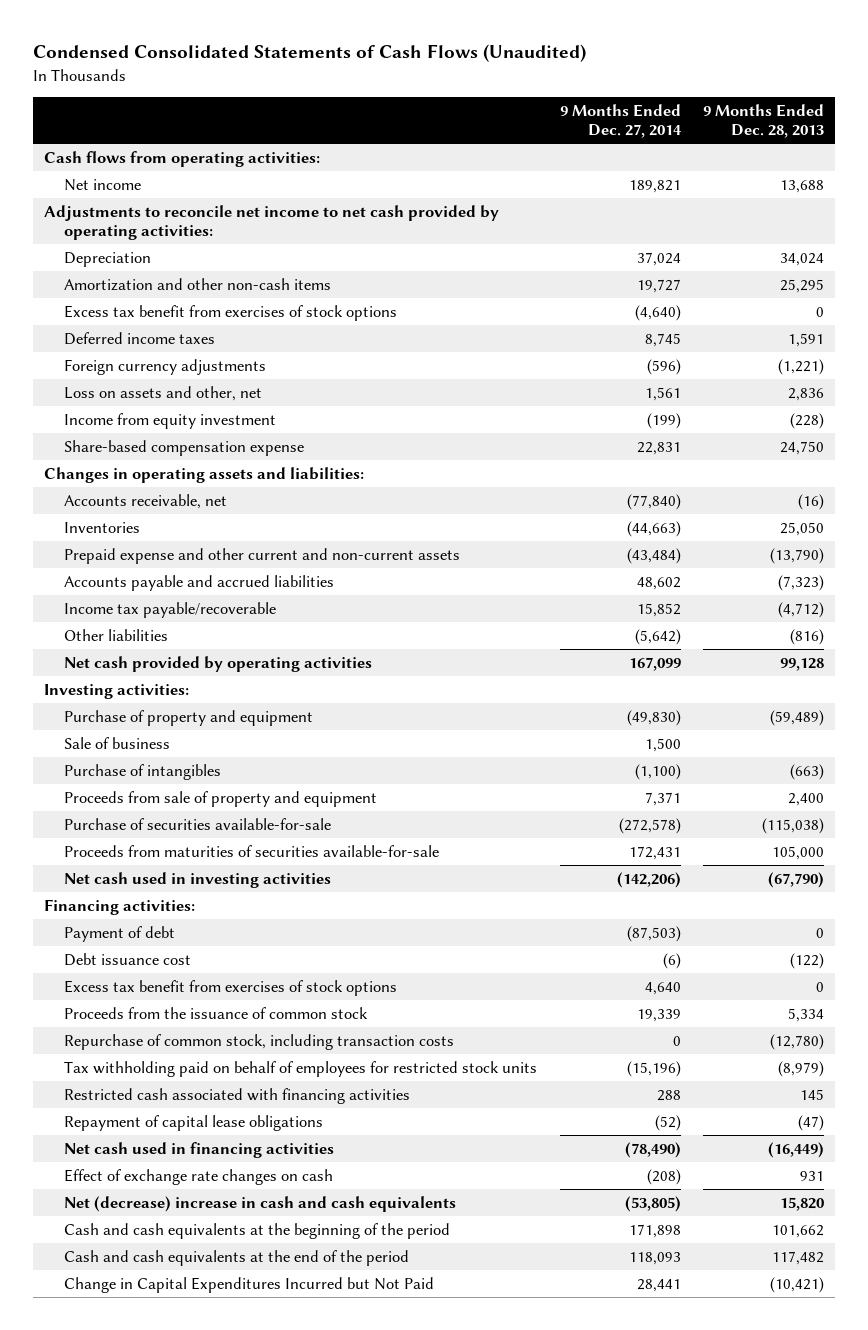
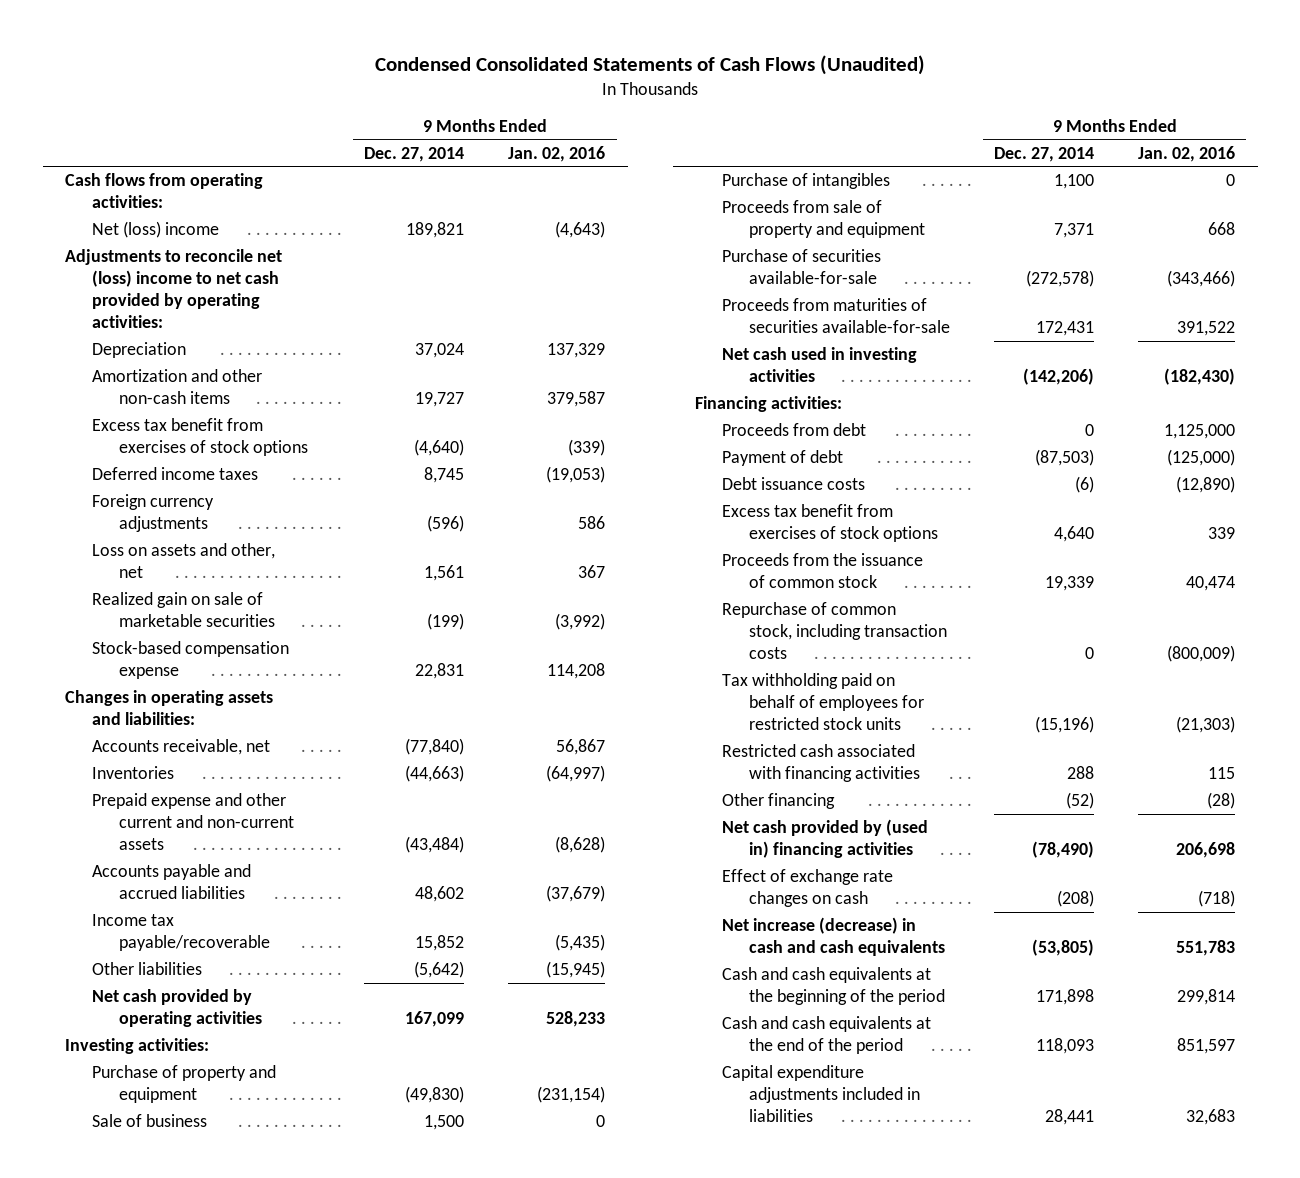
- | 9 Months Ended Dec. 27, 2014 | 9 Months Ended Dec. 28, 2013
+ | 9 Months Ended Dec. 27, 2014 | 9 Months Ended Jan. 02, 2016
- Net income | 189,821 | 13,688
- Adjustments to reconcile net income to net cash provided by operating activities:
+ Net (loss) income | 189,821 | (4,643)
+ Adjustments to reconcile net (loss) income to net cash provided by operating activities:
- Income from equity investment | (199) | (228)
- Share-based compensation expense | 22,831 | 24,750
+ Realized gain on sale of marketable securities | (199) | (3,992)
+ Stock-based compensation expense | 22,831 | 114,208
- Purchase of intangibles | (1,100) | (663)
+ Purchase of intangibles | 1,100 | 0
+ Proceeds from debt | 0 | 1,125,000
- Debt issuance cost | (6) | (122)
+ Debt issuance costs | (6) | (12,890)
- Repayment of capital lease obligations | (52) | (47)
- Net cash used in financing activities | (78,490) | (16,449)
+ Other financing | (52) | (28)
+ Net cash provided by (used in) financing activities | (78,490) | 206,698
- Net (decrease) increase in cash and cash equivalents | (53,805) | 15,820
+ Net increase (decrease) in cash and cash equivalents | (53,805) | 551,783
- Change in Capital Expenditures Incurred but Not Paid | 28,441 | (10,421)
+ Capital expenditure adjustments included in liabilities | 28,441 | 32,683

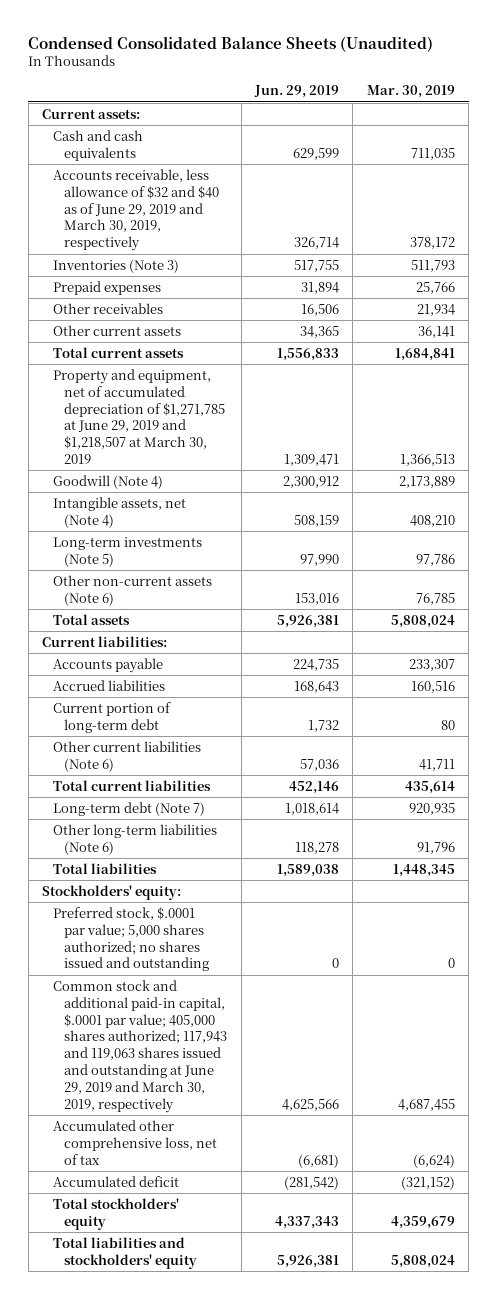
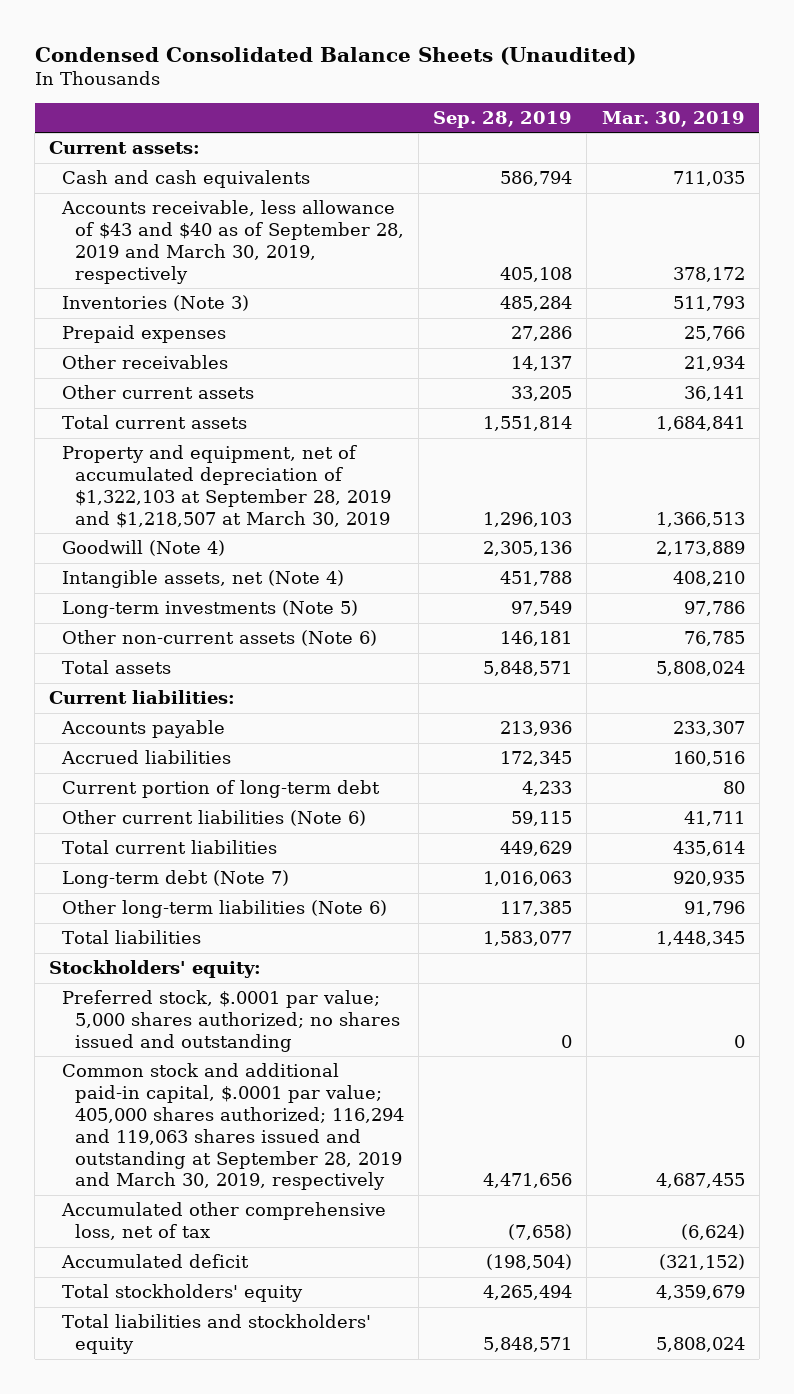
- | Jun. 29, 2019 | Mar. 30, 2019
+ | Sep. 28, 2019 | Mar. 30, 2019
- Accounts receivable, less allowance of $32 and $40 as of June 29, 2019 and March 30, 2019, respectively | 326,714 | 378,172
+ Accounts receivable, less allowance of $43 and $40 as of September 28, 2019 and March 30, 2019, respectively | 405,108 | 378,172
- Property and equipment, net of accumulated depreciation of $1,271,785 at June 29, 2019 and $1,218,507 at March 30, 2019 | 1,309,471 | 1,366,513
+ Property and equipment, net of accumulated depreciation of $1,322,103 at September 28, 2019 and $1,218,507 at March 30, 2019 | 1,296,103 | 1,366,513
- Common stock and additional paid-in capital, $.0001 par value; 405,000 shares authorized; 117,943 and 119,063 shares issued and outstanding at June 29, 2019 and March 30, 2019, respectively | 4,625,566 | 4,687,455
+ Common stock and additional paid-in capital, $.0001 par value; 405,000 shares authorized; 116,294 and 119,063 shares issued and outstanding at September 28, 2019 and March 30, 2019, respectively | 4,471,656 | 4,687,455

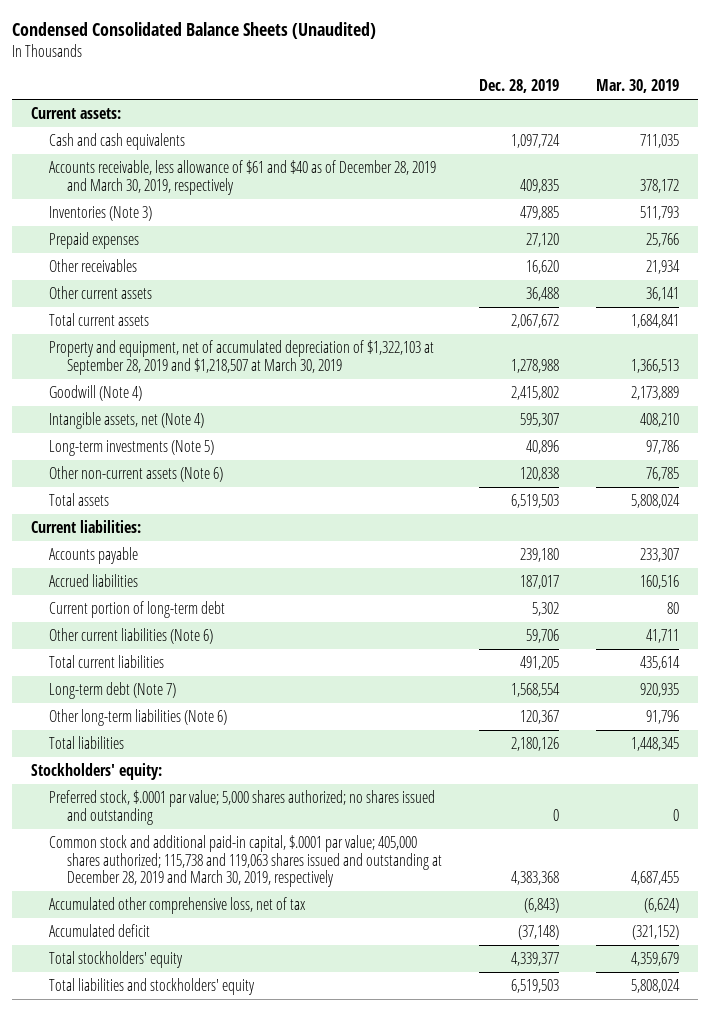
- | Sep. 28, 2019 | Mar. 30, 2019
+ | Dec. 28, 2019 | Mar. 30, 2019
- Accounts receivable, less allowance of $43 and $40 as of September 28, 2019 and March 30, 2019, respectively | 405,108 | 378,172
+ Accounts receivable, less allowance of $61 and $40 as of December 28, 2019 and March 30, 2019, respectively | 409,835 | 378,172
- Common stock and additional paid-in capital, $.0001 par value; 405,000 shares authorized; 116,294 and 119,063 shares issued and outstanding at September 28, 2019 and March 30, 2019, respectively | 4,471,656 | 4,687,455
+ Common stock and additional paid-in capital, $.0001 par value; 405,000 shares authorized; 115,738 and 119,063 shares issued and outstanding at December 28, 2019 and March 30, 2019, respectively | 4,383,368 | 4,687,455

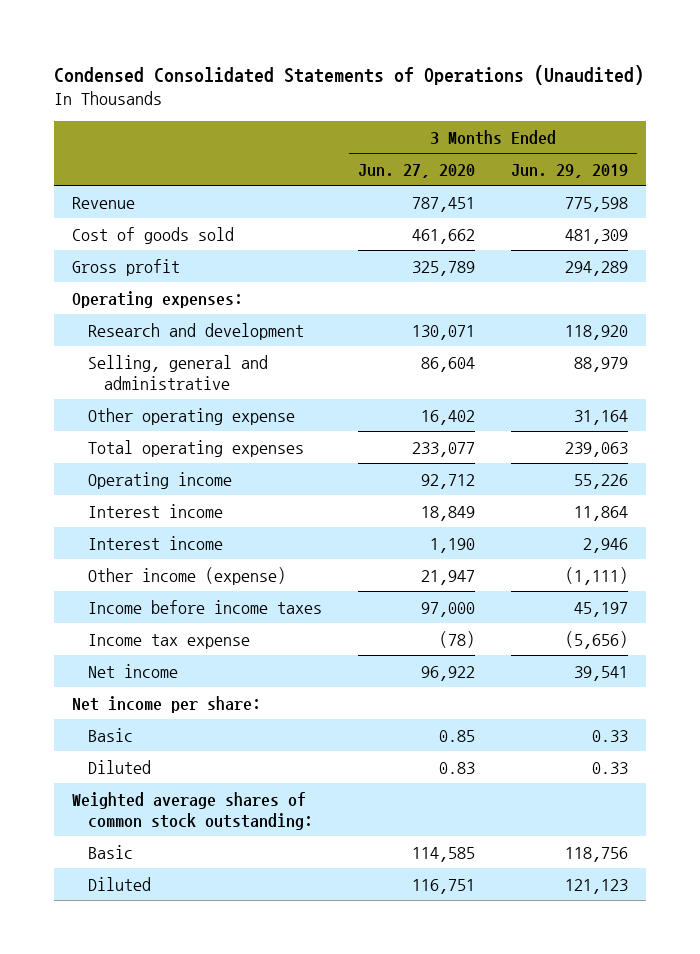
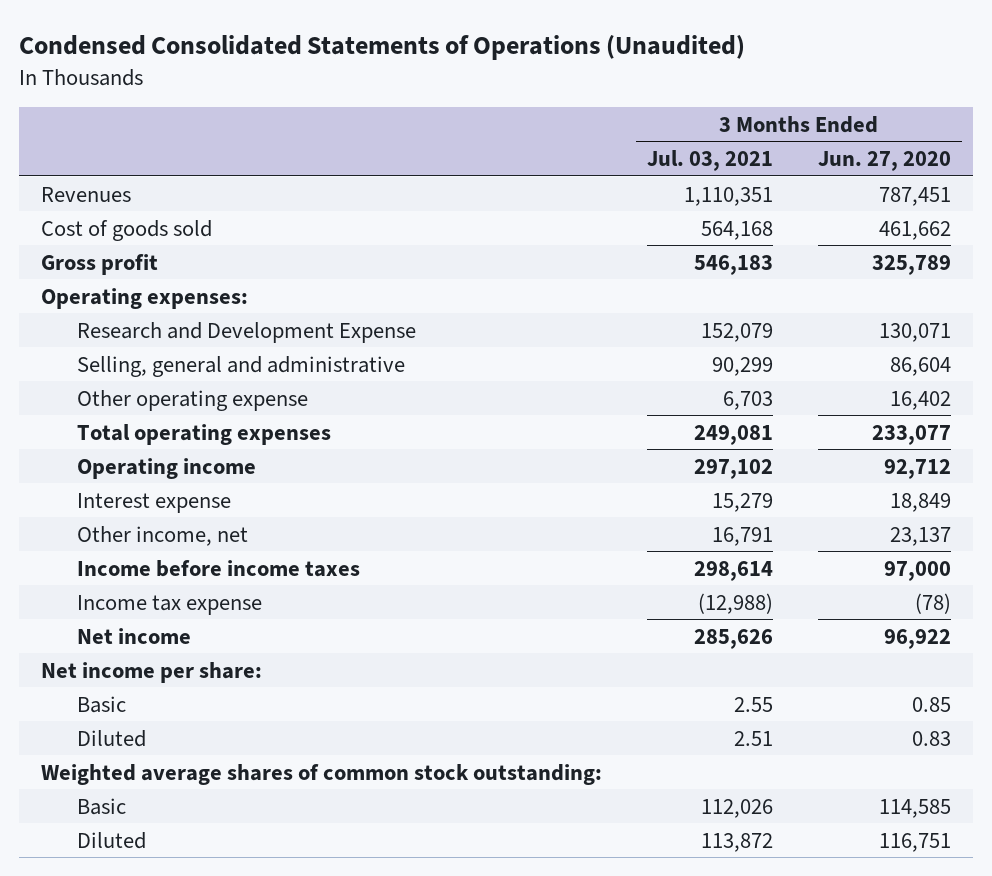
- | 3 Months Ended Jun. 27, 2020 | 3 Months Ended Jun. 29, 2019
+ | 3 Months Ended Jul. 03, 2021 | 3 Months Ended Jun. 27, 2020
- Revenue | 787,451 | 775,598
+ Revenues | 1,110,351 | 787,451
- Research and development | 130,071 | 118,920
+ Research and Development Expense | 152,079 | 130,071
- Interest income | 18,849 | 11,864
- Interest income | 1,190 | 2,946
- Other income (expense) | 21,947 | (1,111)
+ Interest expense | 15,279 | 18,849
+ Other income, net | 16,791 | 23,137

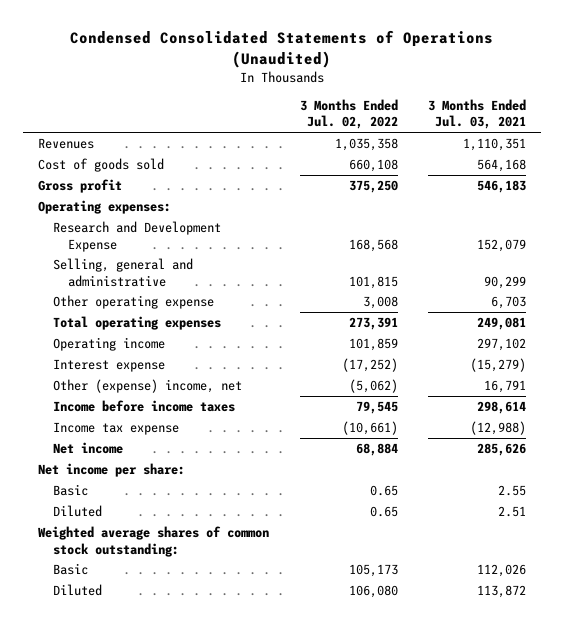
- | 3 Months Ended Jul. 03, 2021 | 3 Months Ended Jun. 27, 2020
+ | 3 Months Ended Jul. 02, 2022 | 3 Months Ended Jul. 03, 2021
- Interest expense | 15,279 | 18,849
- Other income, net | 16,791 | 23,137
+ Interest expense | (17,252) | (15,279)
+ Other (expense) income, net | (5,062) | 16,791

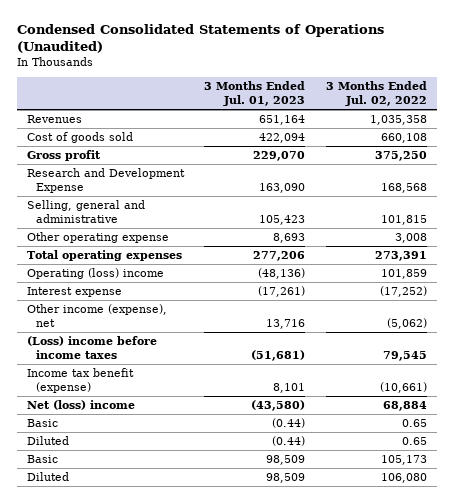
- | 3 Months Ended Jul. 02, 2022 | 3 Months Ended Jul. 03, 2021
+ | 3 Months Ended Jul. 01, 2023 | 3 Months Ended Jul. 02, 2022
- Operating expenses:
- Operating income | 101,859 | 297,102
+ Operating (loss) income | (48,136) | 101,859
- Other (expense) income, net | (5,062) | 16,791
- Income before income taxes | 79,545 | 298,614
- Income tax expense | (10,661) | (12,988)
- Net income | 68,884 | 285,626
- Net income per share:
+ Other income (expense), net | 13,716 | (5,062)
+ (Loss) income before income taxes | (51,681) | 79,545
+ Income tax benefit (expense) | 8,101 | (10,661)
+ Net (loss) income | (43,580) | 68,884
- Weighted average shares of common stock outstanding:

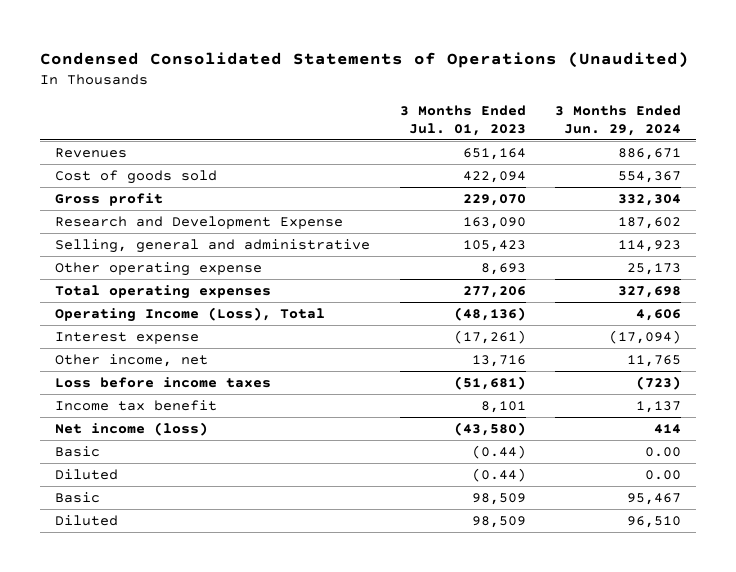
- | 3 Months Ended Jul. 01, 2023 | 3 Months Ended Jul. 02, 2022
+ | 3 Months Ended Jul. 01, 2023 | 3 Months Ended Jun. 29, 2024
- Operating (loss) income | (48,136) | 101,859
+ Operating Income (Loss), Total | (48,136) | 4,606
- Other income (expense), net | 13,716 | (5,062)
- (Loss) income before income taxes | (51,681) | 79,545
- Income tax benefit (expense) | 8,101 | (10,661)
- Net (loss) income | (43,580) | 68,884
+ Other income, net | 13,716 | 11,765
+ Loss before income taxes | (51,681) | (723)
+ Income tax benefit | 8,101 | 1,137
+ Net income (loss) | (43,580) | 414

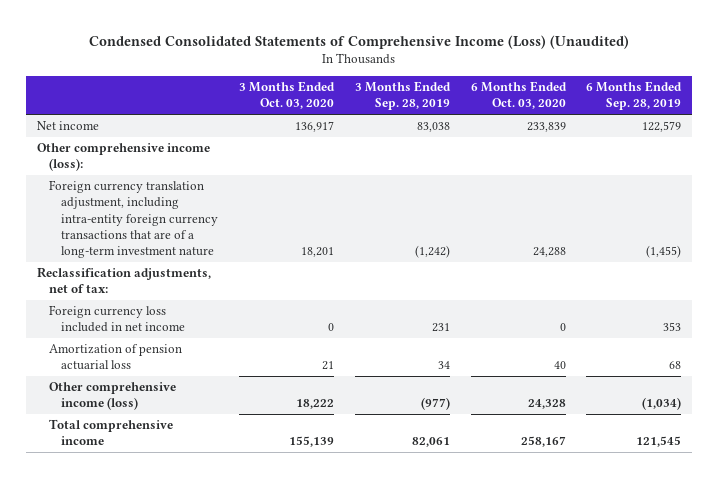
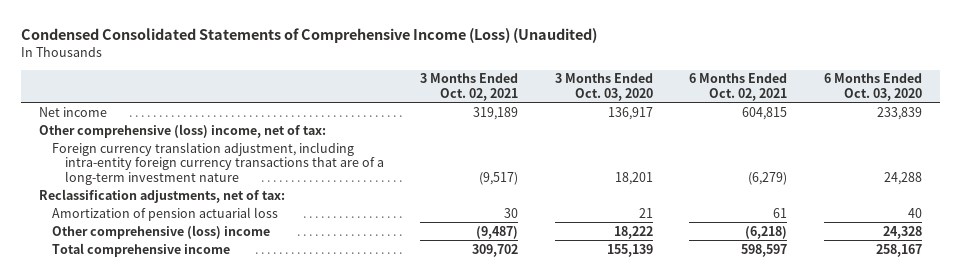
- | 3 Months Ended Oct. 03, 2020 | 3 Months Ended Sep. 28, 2019 | 6 Months Ended Oct. 03, 2020 | 6 Months Ended Sep. 28, 2019
+ | 3 Months Ended Oct. 02, 2021 | 3 Months Ended Oct. 03, 2020 | 6 Months Ended Oct. 02, 2021 | 6 Months Ended Oct. 03, 2020
- Other comprehensive income (loss):
+ Other comprehensive (loss) income, net of tax:
- Foreign currency loss included in net income | 0 | 231 | 0 | 353
- Other comprehensive income (loss) | 18,222 | (977) | 24,328 | (1,034)
+ Other comprehensive (loss) income | (9,487) | 18,222 | (6,218) | 24,328

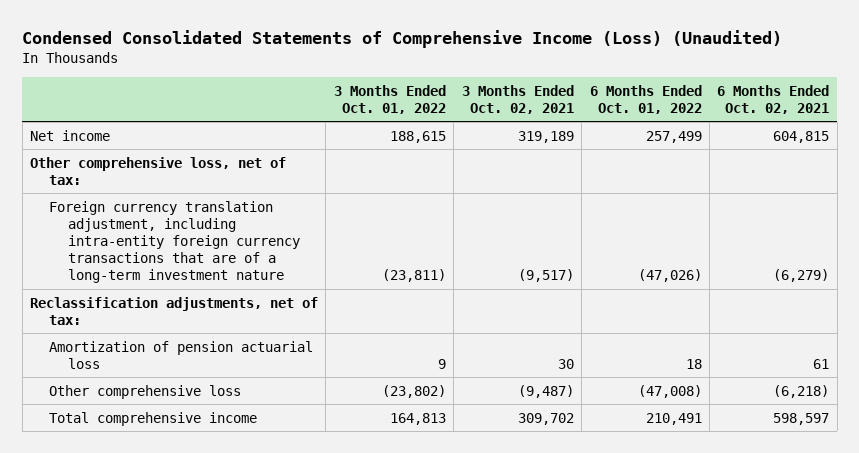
- | 3 Months Ended Oct. 02, 2021 | 3 Months Ended Oct. 03, 2020 | 6 Months Ended Oct. 02, 2021 | 6 Months Ended Oct. 03, 2020
+ | 3 Months Ended Oct. 01, 2022 | 3 Months Ended Oct. 02, 2021 | 6 Months Ended Oct. 01, 2022 | 6 Months Ended Oct. 02, 2021
- Other comprehensive (loss) income, net of tax:
+ Other comprehensive loss, net of tax:
- Other comprehensive (loss) income | (9,487) | 18,222 | (6,218) | 24,328
+ Other comprehensive loss | (23,802) | (9,487) | (47,008) | (6,218)

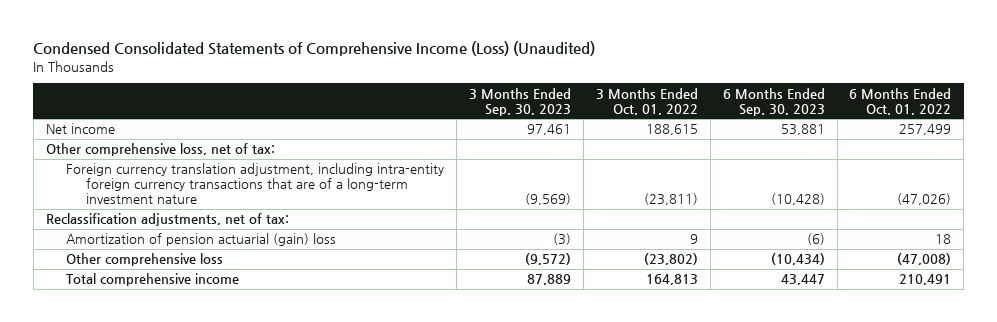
- | 3 Months Ended Oct. 01, 2022 | 3 Months Ended Oct. 02, 2021 | 6 Months Ended Oct. 01, 2022 | 6 Months Ended Oct. 02, 2021
+ | 3 Months Ended Sep. 30, 2023 | 3 Months Ended Oct. 01, 2022 | 6 Months Ended Sep. 30, 2023 | 6 Months Ended Oct. 01, 2022
- Amortization of pension actuarial loss | 9 | 30 | 18 | 61
+ Amortization of pension actuarial (gain) loss | (3) | 9 | (6) | 18

